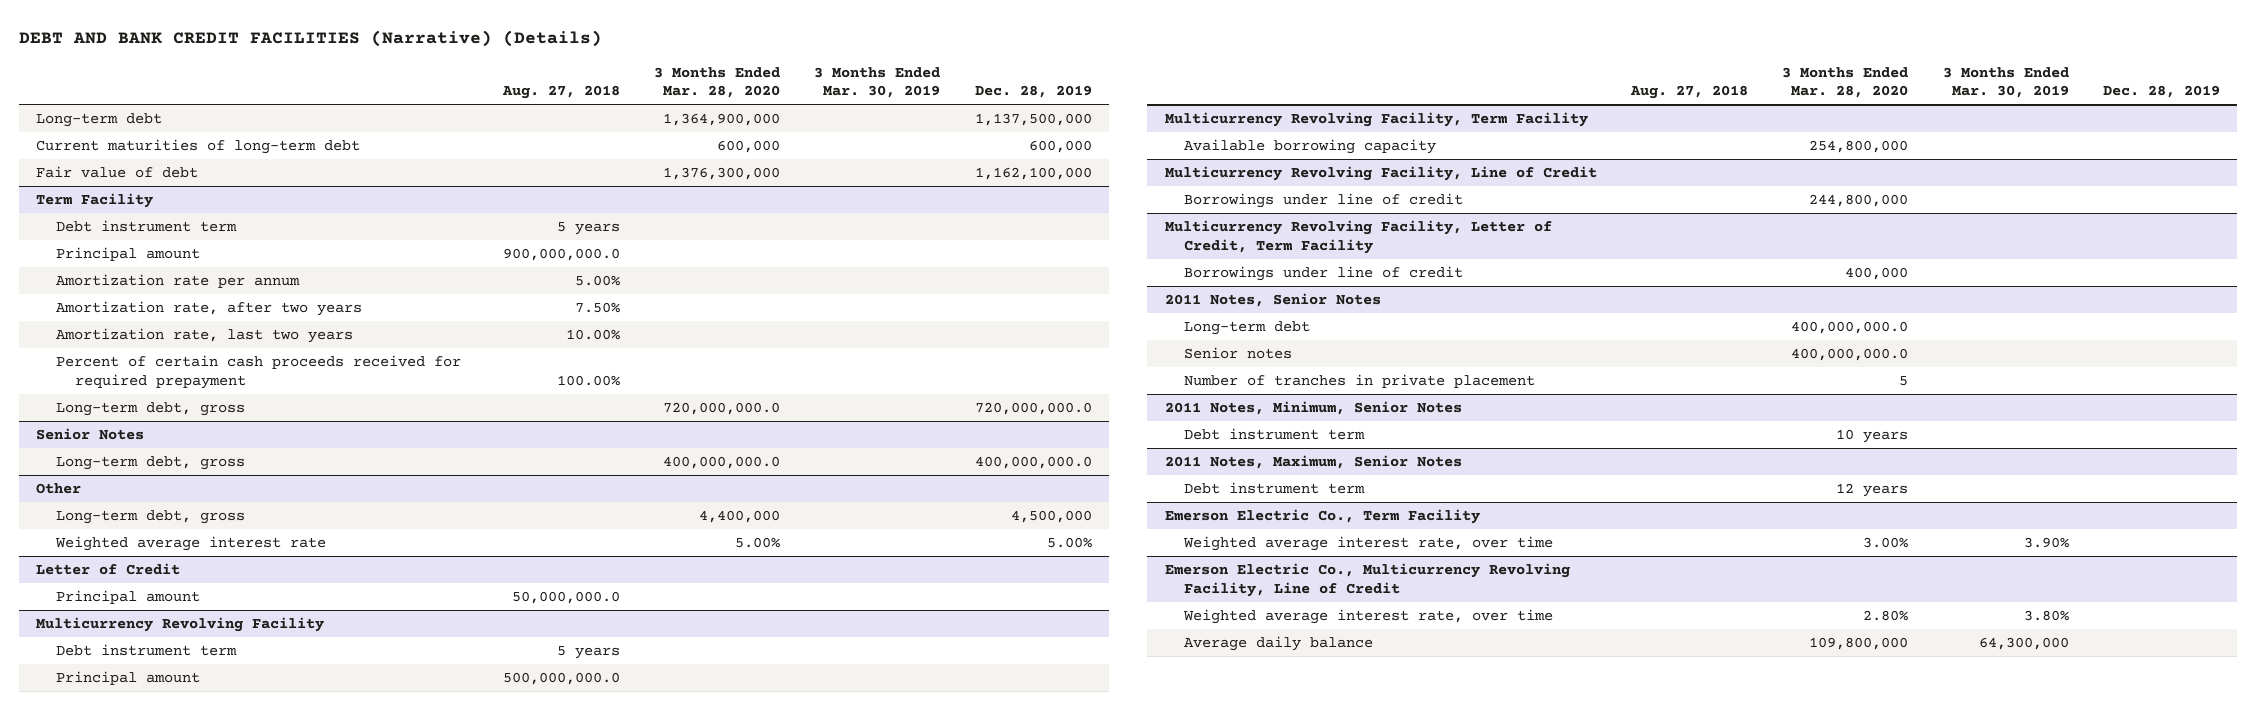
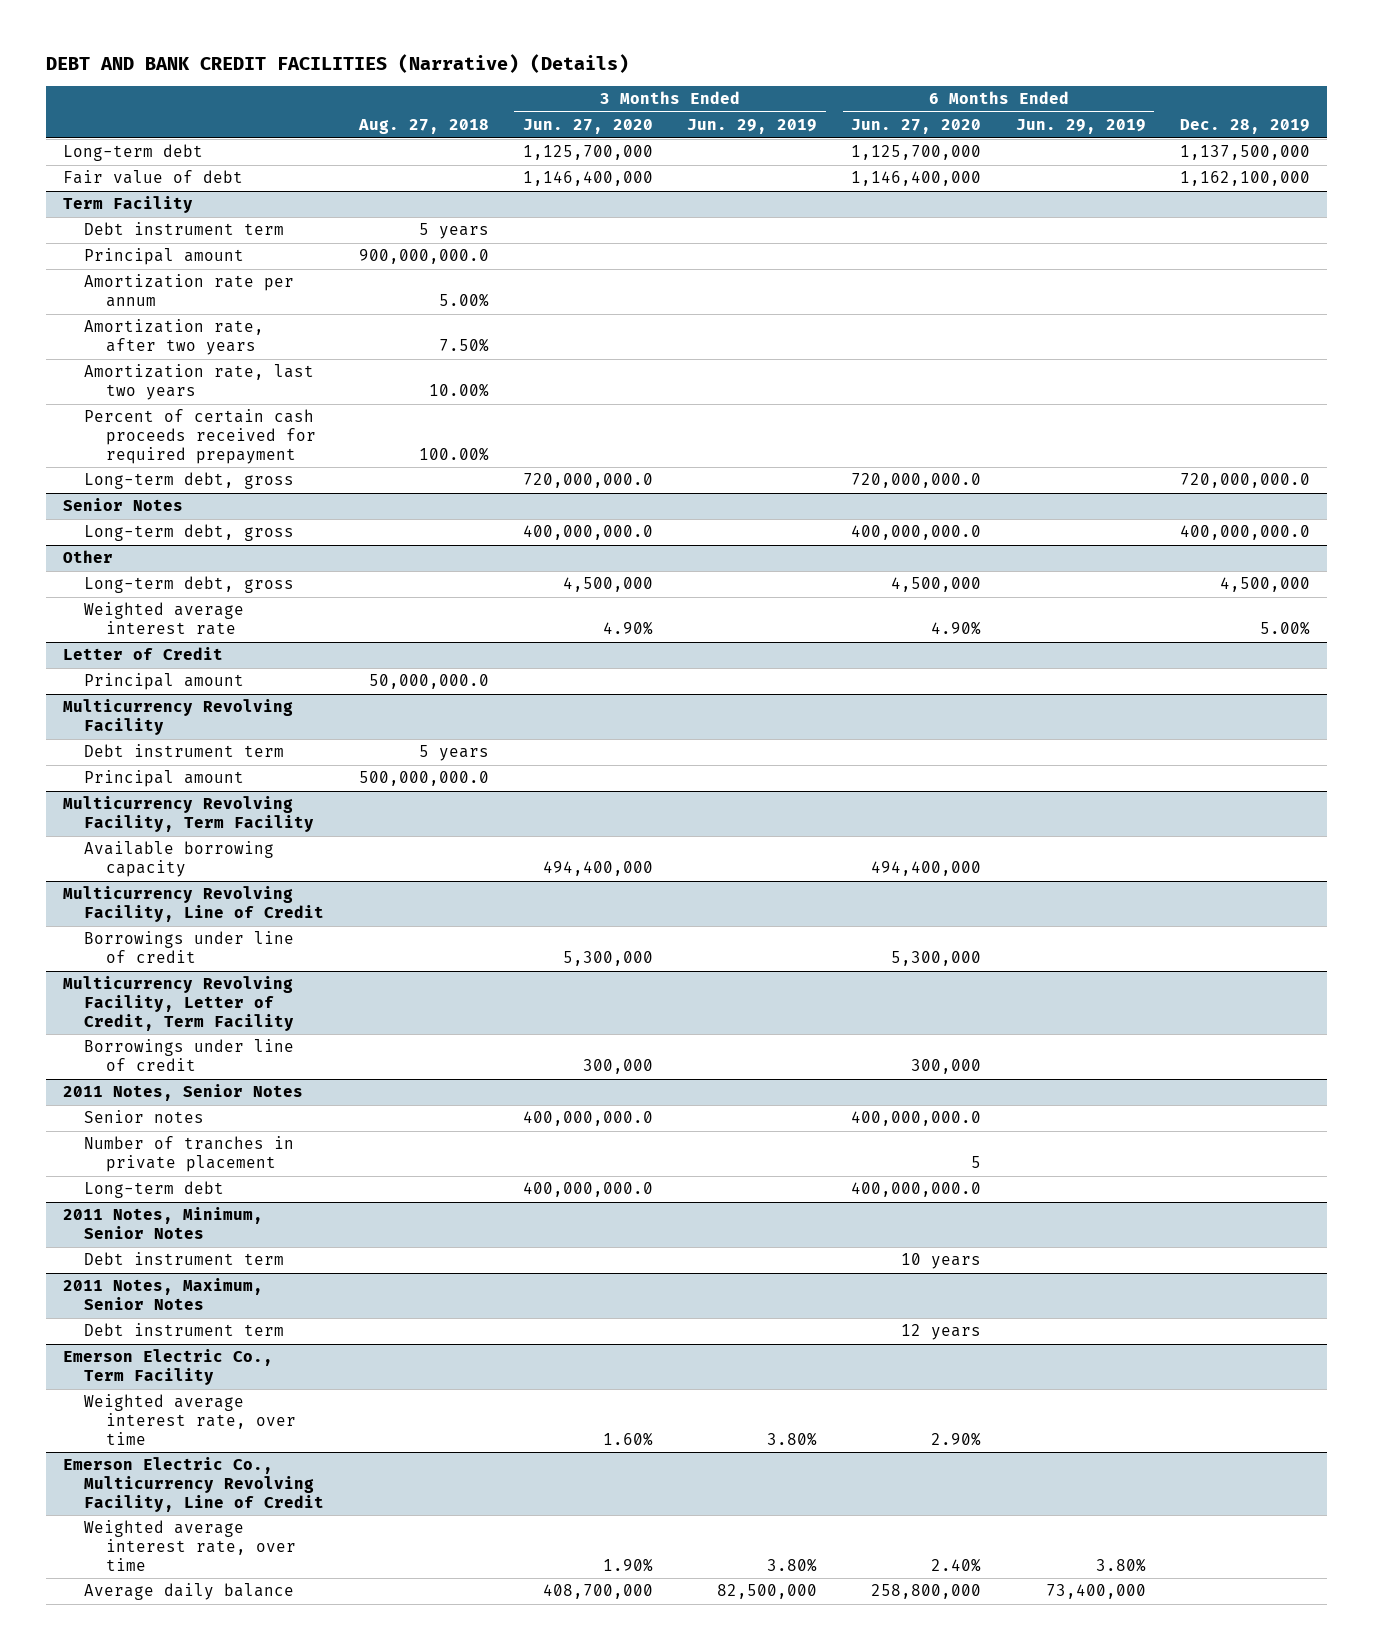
- | Aug. 27, 2018 | 3 Months Ended Mar. 28, 2020 | 3 Months Ended Mar. 30, 2019 | Dec. 28, 2019
+ | Aug. 27, 2018 | 3 Months Ended Jun. 27, 2020 | 3 Months Ended Jun. 29, 2019 | 6 Months Ended Jun. 27, 2020 | 6 Months Ended Jun. 29, 2019 | Dec. 28, 2019
- Current maturities of long-term debt | | 600,000 | | 600,000
@ 2011 Notes, Senior Notes
moved down: Long-term debt | | 400,000,000.0 | | 400,000,000.0 | |

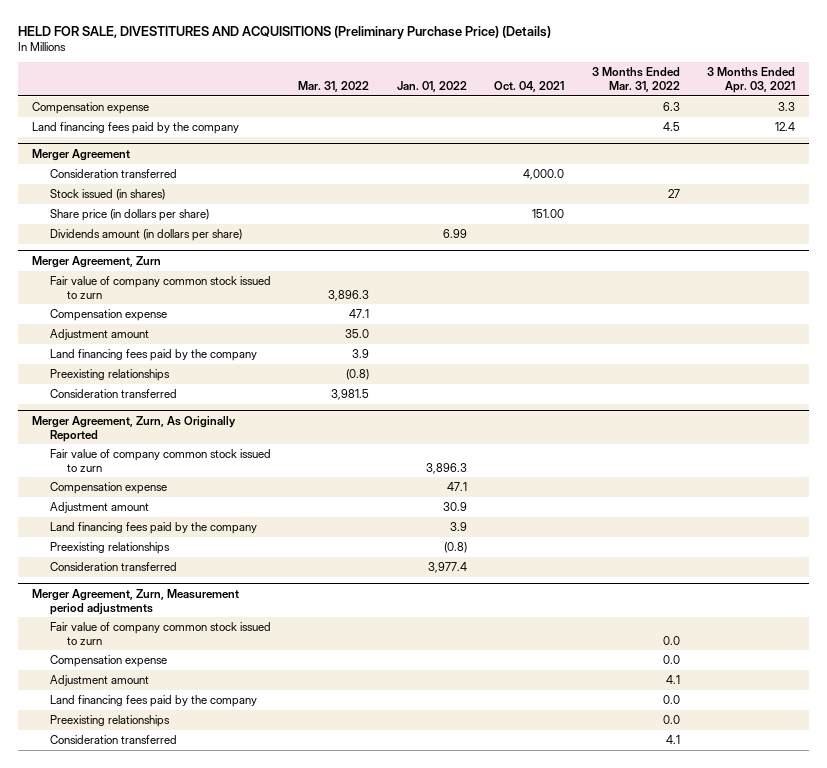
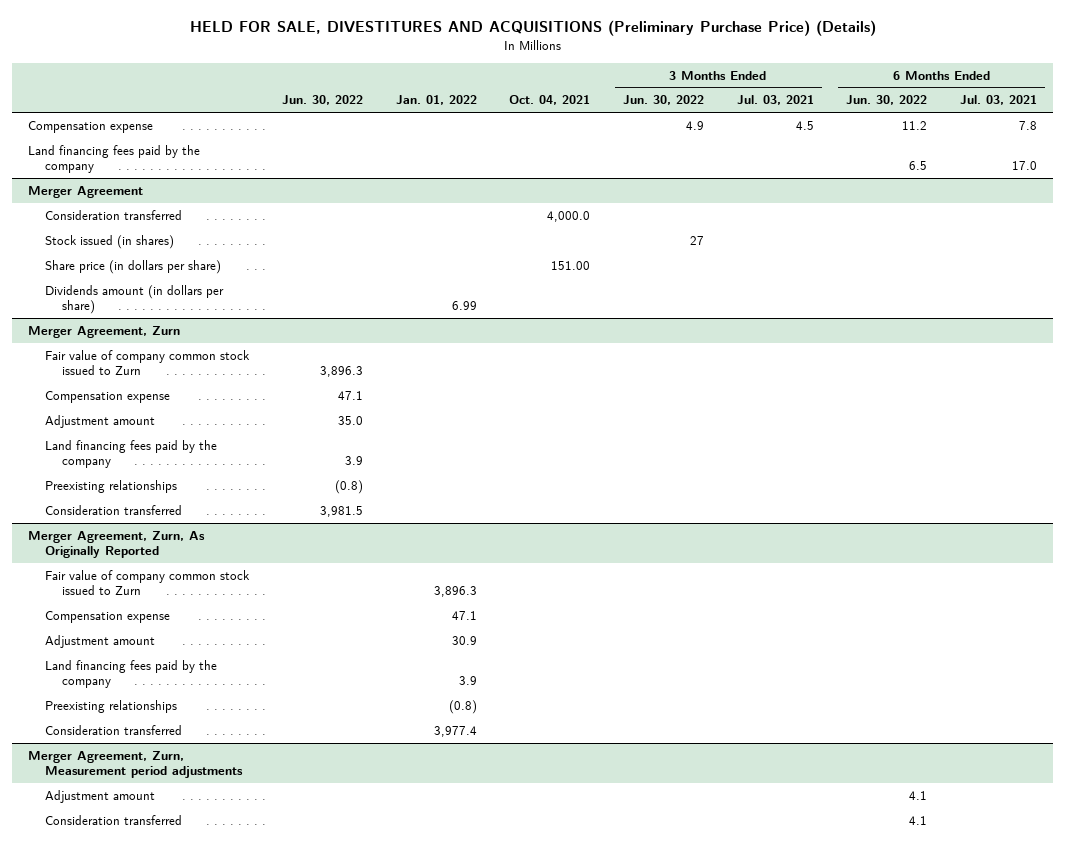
- | Mar. 31, 2022 | Jan. 01, 2022 | Oct. 04, 2021 | 3 Months Ended Mar. 31, 2022 | 3 Months Ended Apr. 03, 2021
+ | Jun. 30, 2022 | Jan. 01, 2022 | Oct. 04, 2021 | 3 Months Ended Jun. 30, 2022 | 3 Months Ended Jul. 03, 2021 | 6 Months Ended Jun. 30, 2022 | 6 Months Ended Jul. 03, 2021
@ Merger Agreement, Zurn
- Fair value of company common stock issued to zurn | 3,896.3 | | | |
+ Fair value of company common stock issued to Zurn | 3,896.3 | | | | | |
@ Merger Agreement, Zurn, As Originally Reported
- Fair value of company common stock issued to zurn | | 3,896.3 | | |
+ Fair value of company common stock issued to Zurn | | 3,896.3 | | | | |
@ Merger Agreement, Zurn, Measurement period adjustments
- Fair value of company common stock issued to zurn | | | | 0.0 |
- Compensation expense | | | | 0.0 |
- Land financing fees paid by the company | | | | 0.0 |
- Preexisting relationships | | | | 0.0 |

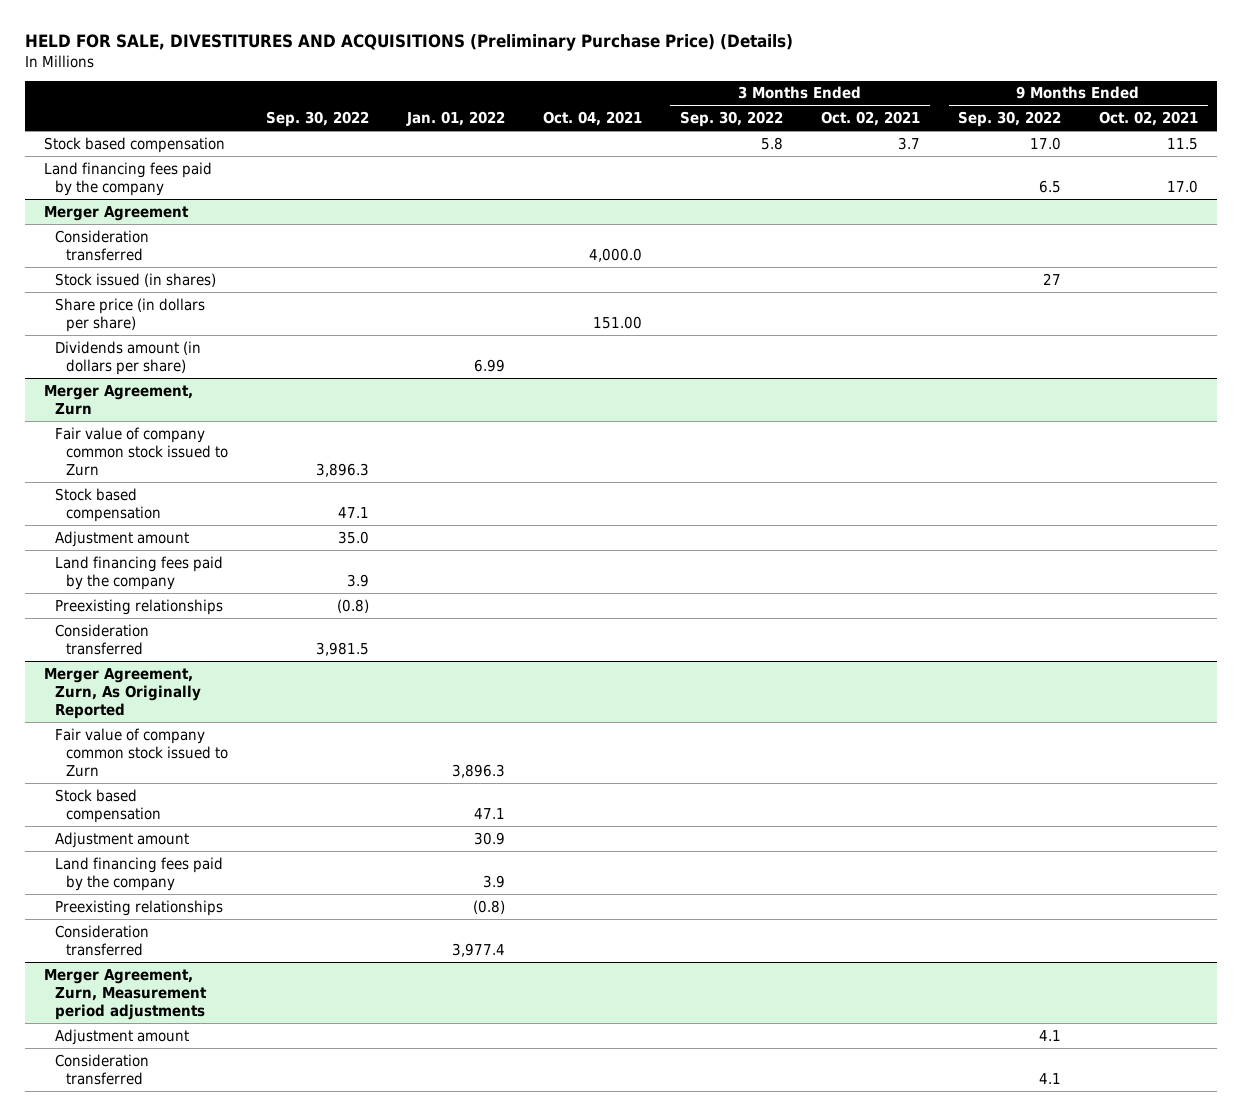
- | Jun. 30, 2022 | Jan. 01, 2022 | Oct. 04, 2021 | 3 Months Ended Jun. 30, 2022 | 3 Months Ended Jul. 03, 2021 | 6 Months Ended Jun. 30, 2022 | 6 Months Ended Jul. 03, 2021
+ | Sep. 30, 2022 | Jan. 01, 2022 | Oct. 04, 2021 | 3 Months Ended Sep. 30, 2022 | 3 Months Ended Oct. 02, 2021 | 9 Months Ended Sep. 30, 2022 | 9 Months Ended Oct. 02, 2021
- Compensation expense | | | | 4.9 | 4.5 | 11.2 | 7.8
+ Stock based compensation | | | | 5.8 | 3.7 | 17.0 | 11.5
@ Merger Agreement, Zurn
- Compensation expense | 47.1 | | | | | |
+ Stock based compensation | 47.1 | | | | | |
@ Merger Agreement, Zurn, As Originally Reported
- Compensation expense | | 47.1 | | | | |
+ Stock based compensation | | 47.1 | | | | |

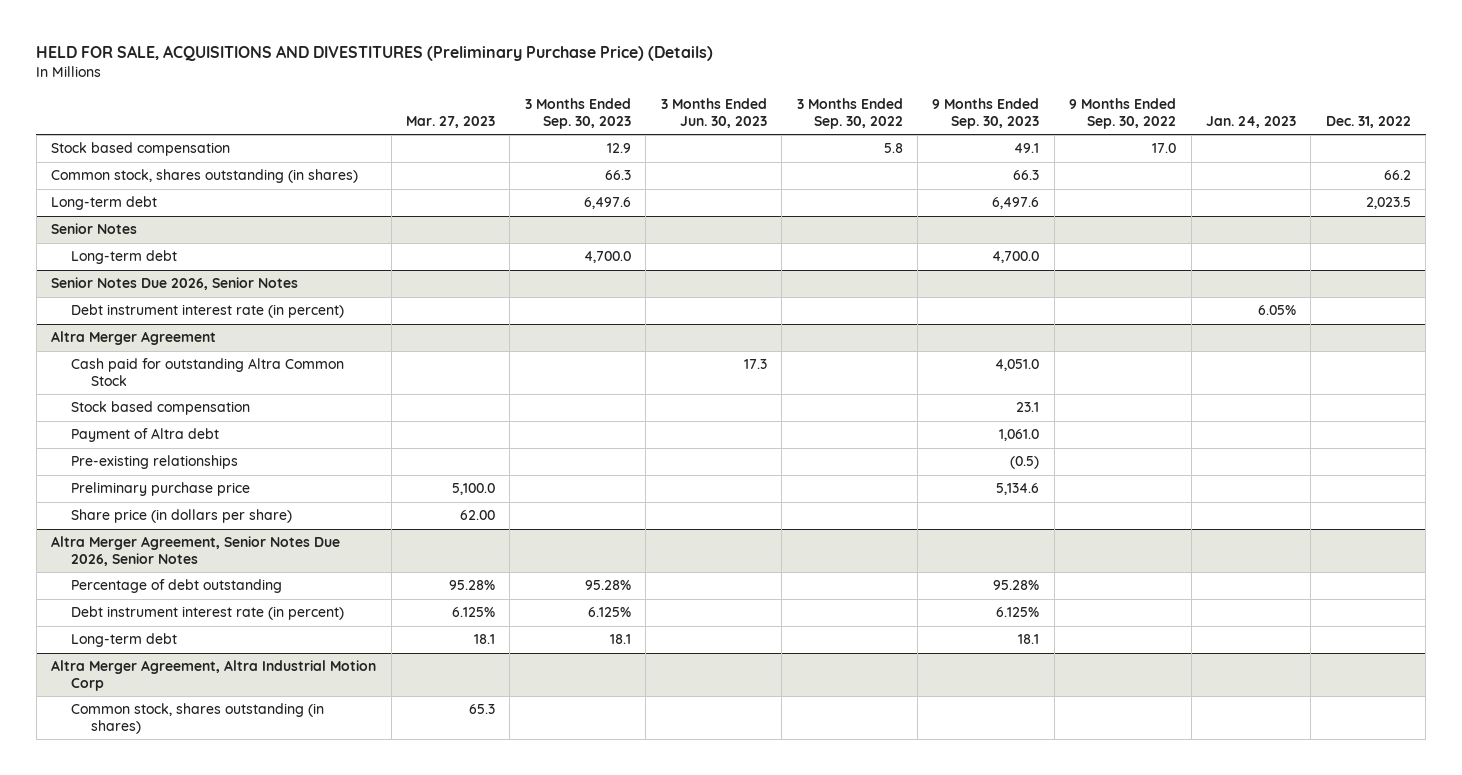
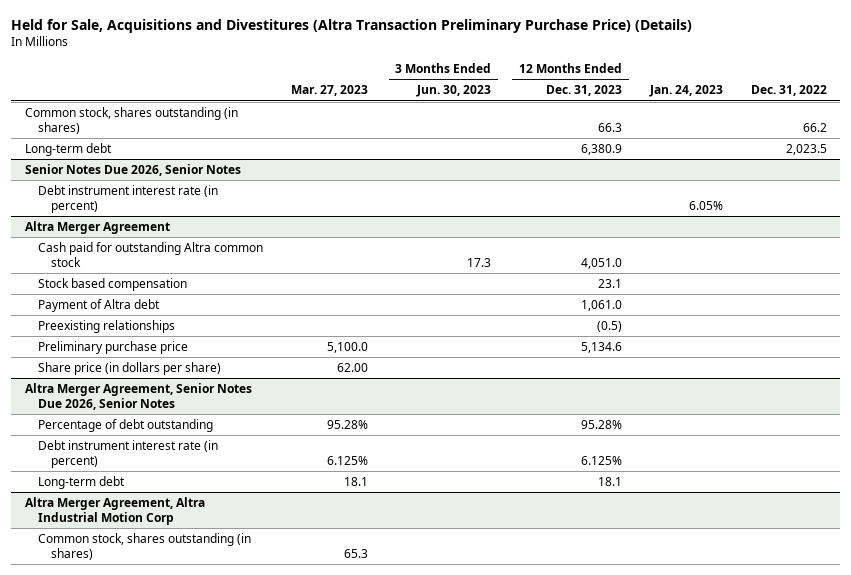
- HELD FOR SALE, ACQUISITIONS AND DIVESTITURES (Preliminary Purchase Price) (Details)
+ Held for Sale, Acquisitions and Divestitures (Altra Transaction Preliminary Purchase Price) (Details)
- | Mar. 27, 2023 | 3 Months Ended Sep. 30, 2023 | 3 Months Ended Jun. 30, 2023 | 3 Months Ended Sep. 30, 2022 | 9 Months Ended Sep. 30, 2023 | 9 Months Ended Sep. 30, 2022 | Jan. 24, 2023 | Dec. 31, 2022
+ | Mar. 27, 2023 | 3 Months Ended Jun. 30, 2023 | 12 Months Ended Dec. 31, 2023 | Jan. 24, 2023 | Dec. 31, 2022
- Stock based compensation | | 12.9 | | 5.8 | 49.1 | 17.0 | |
- Senior Notes
- Long-term debt | | 4,700.0 | | | 4,700.0 | | |
@ Altra Merger Agreement
- Cash paid for outstanding Altra Common Stock | | | 17.3 | | 4,051.0 | | |
+ Cash paid for outstanding Altra common stock | | 17.3 | 4,051.0 | |
- Pre-existing relationships | | | | | (0.5) | | |
+ Preexisting relationships | | | (0.5) | |

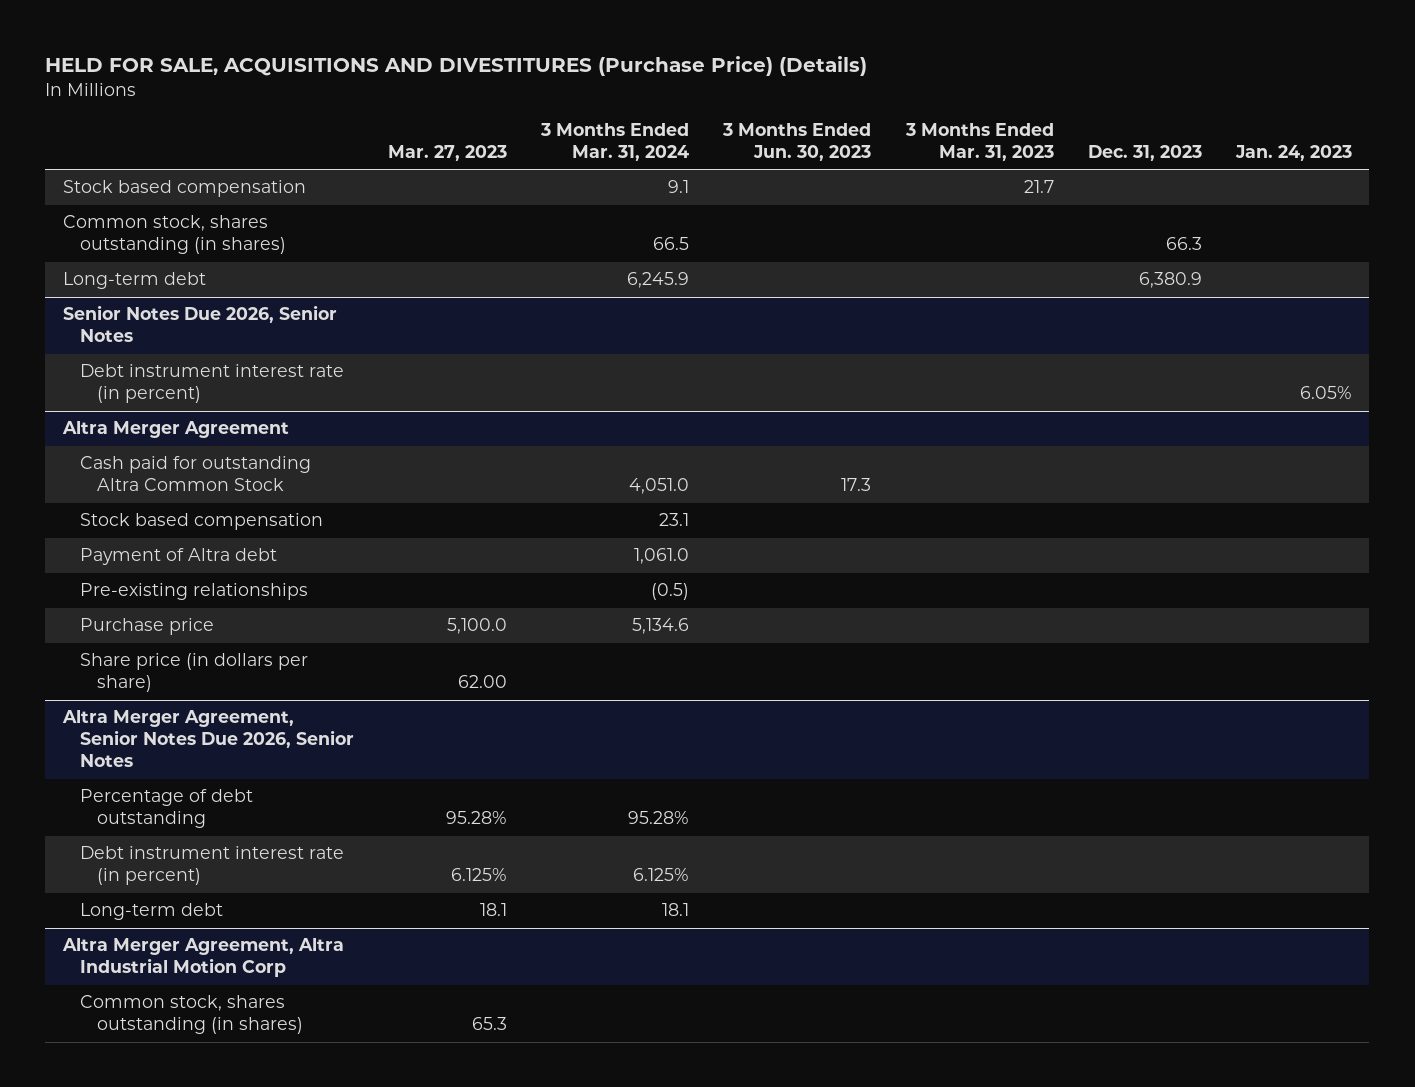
- Held for Sale, Acquisitions and Divestitures (Altra Transaction Preliminary Purchase Price) (Details)
+ HELD FOR SALE, ACQUISITIONS AND DIVESTITURES (Purchase Price) (Details)
- | Mar. 27, 2023 | 3 Months Ended Jun. 30, 2023 | 12 Months Ended Dec. 31, 2023 | Jan. 24, 2023 | Dec. 31, 2022
+ | Mar. 27, 2023 | 3 Months Ended Mar. 31, 2024 | 3 Months Ended Jun. 30, 2023 | 3 Months Ended Mar. 31, 2023 | Dec. 31, 2023 | Jan. 24, 2023
+ Stock based compensation | | 9.1 | | 21.7 | |
@ Altra Merger Agreement
- Cash paid for outstanding Altra common stock | | 17.3 | 4,051.0 | |
+ Cash paid for outstanding Altra Common Stock | | 4,051.0 | 17.3 | | |
- Preexisting relationships | | | (0.5) | |
- Preliminary purchase price | 5,100.0 | | 5,134.6 | |
+ Pre-existing relationships | | (0.5) | | | |
+ Purchase price | 5,100.0 | 5,134.6 | | | |

